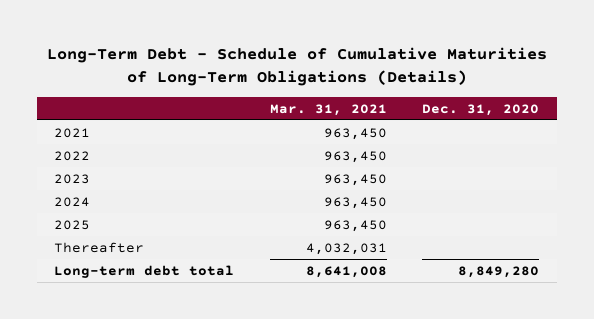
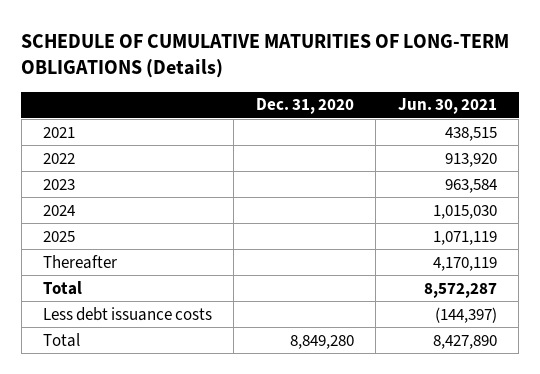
- Long-Term Debt - Schedule of Cumulative Maturities of Long-Term Obligations (Details)
+ SCHEDULE OF CUMULATIVE MATURITIES OF LONG-TERM OBLIGATIONS (Details)
- | Mar. 31, 2021 | Dec. 31, 2020
+ | Dec. 31, 2020 | Jun. 30, 2021
- Long-term debt total | 8,641,008 | 8,849,280
+ Total | | 8,572,287
+ Less debt issuance costs | | (144,397)
+ Total | 8,849,280 | 8,427,890

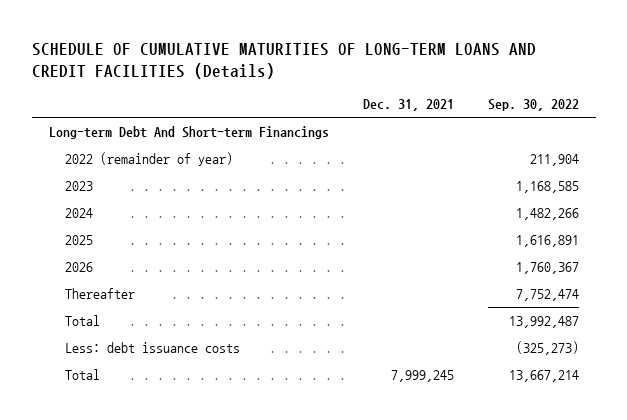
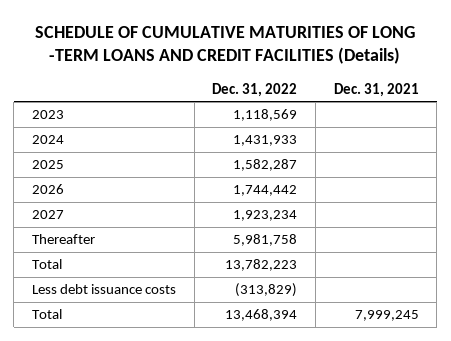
- SCHEDULE OF CUMULATIVE MATURITIES OF LONG-TERM LOANS AND CREDIT FACILITIES (Details)
+ SCHEDULE OF CUMULATIVE MATURITIES OF LONG -TERM LOANS AND CREDIT FACILITIES (Details)
- | Dec. 31, 2021 | Sep. 30, 2022
+ | Dec. 31, 2022 | Dec. 31, 2021
- Long-term Debt And Short-term Financings
- 2022 (remainder of year) | | 211,904
+ 2027 | 1,923,234 |
- Less: debt issuance costs | | (325,273)
+ Less debt issuance costs | (313,829) |

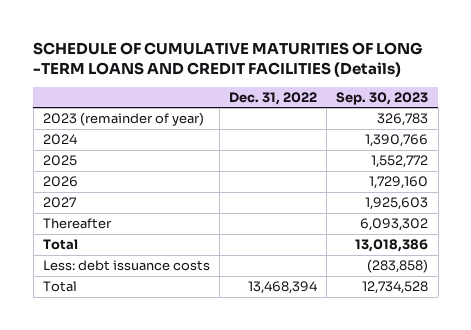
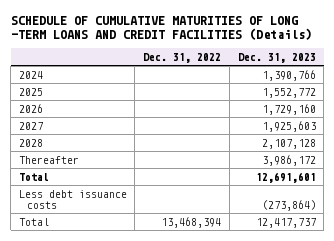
- | Dec. 31, 2022 | Sep. 30, 2023
+ | Dec. 31, 2022 | Dec. 31, 2023
- 2023 (remainder of year) | | 326,783
+ 2028 | | 2,107,128
- Less: debt issuance costs | | (283,858)
+ Less debt issuance costs | | (273,864)

